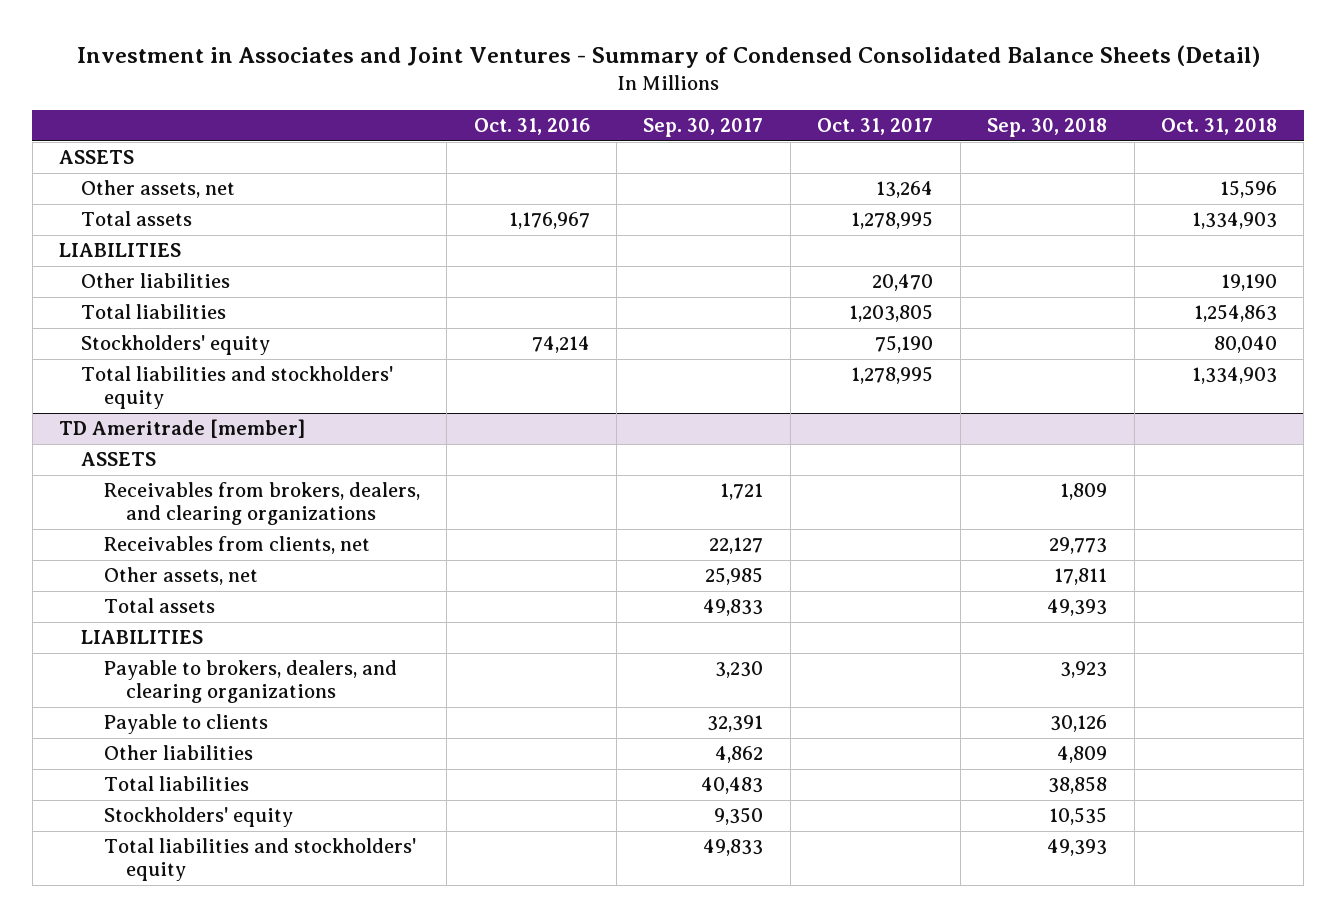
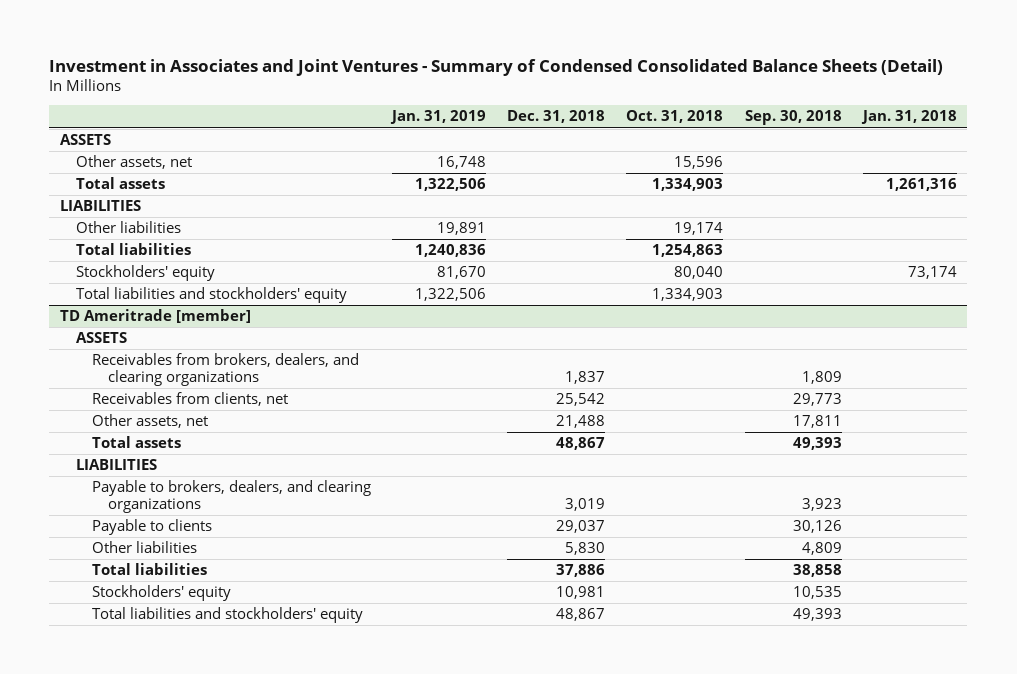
- | Oct. 31, 2016 | Sep. 30, 2017 | Oct. 31, 2017 | Sep. 30, 2018 | Oct. 31, 2018
+ | Jan. 31, 2019 | Dec. 31, 2018 | Oct. 31, 2018 | Sep. 30, 2018 | Jan. 31, 2018
- Other liabilities | | | 20,470 | | 19,190
+ Other liabilities | 19,891 | | 19,174 | |

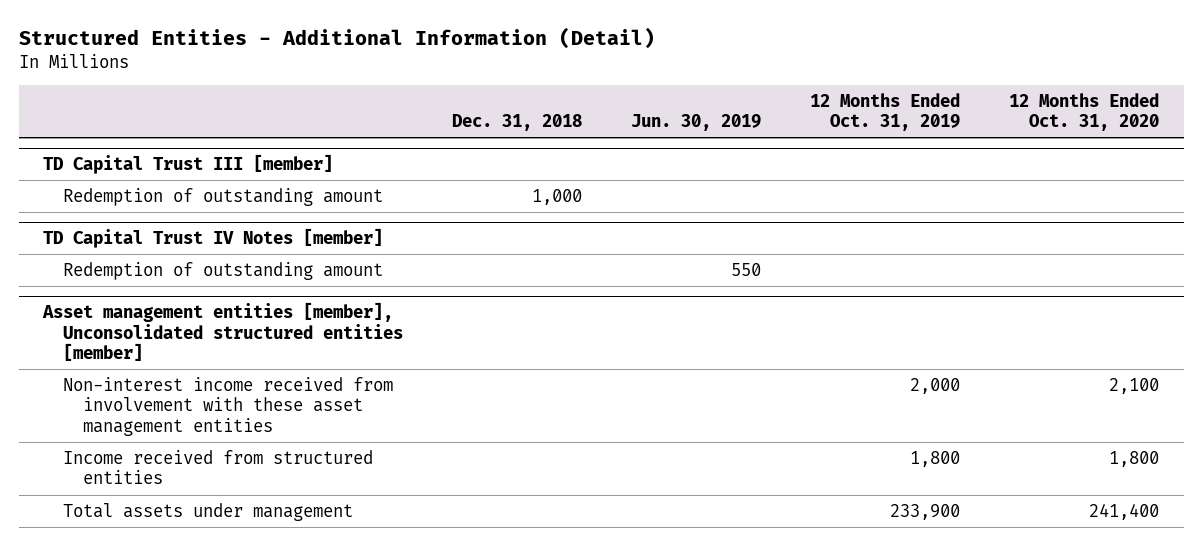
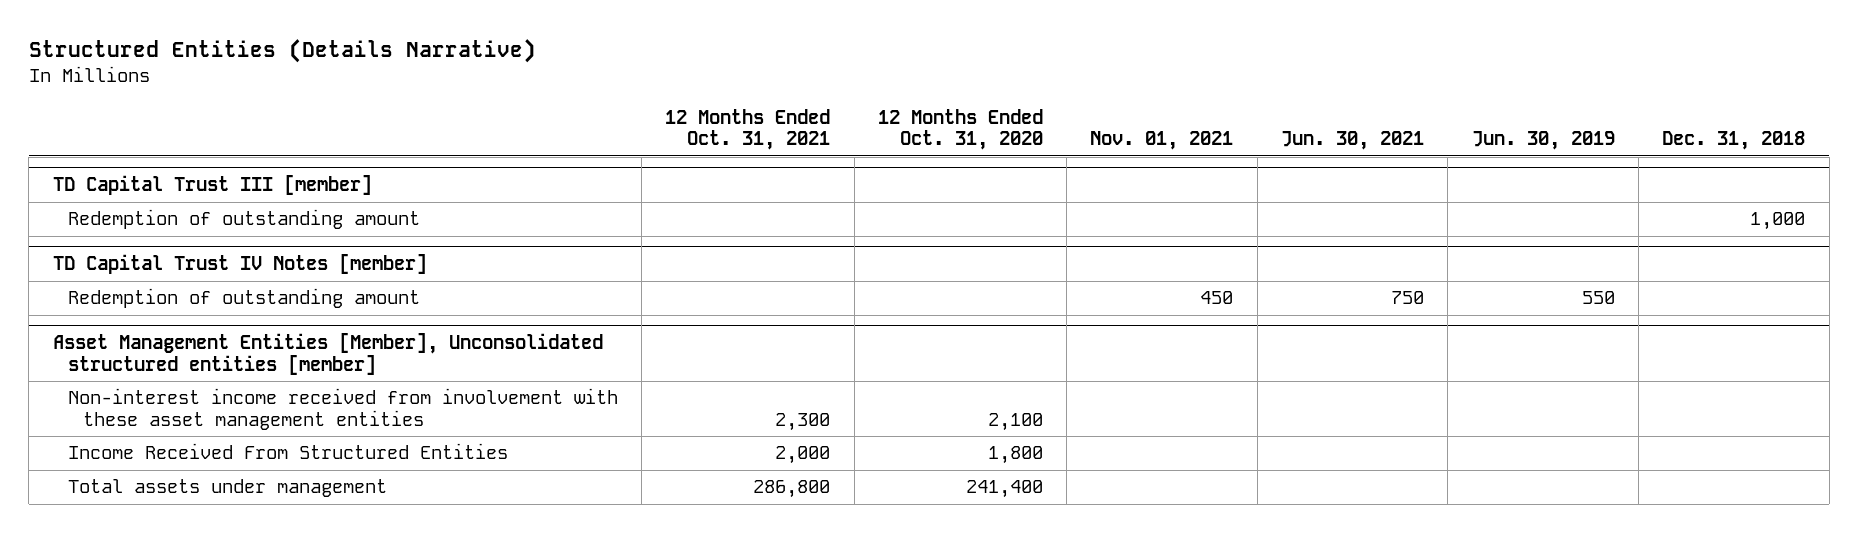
- Structured Entities - Additional Information (Detail)
+ Structured Entities (Details Narrative)
- | Dec. 31, 2018 | Jun. 30, 2019 | 12 Months Ended Oct. 31, 2019 | 12 Months Ended Oct. 31, 2020
+ | 12 Months Ended Oct. 31, 2021 | 12 Months Ended Oct. 31, 2020 | Nov. 01, 2021 | Jun. 30, 2021 | Jun. 30, 2019 | Dec. 31, 2018
- Asset management entities [member], Unconsolidated structured entities [member]
+ Asset Management Entities [Member], Unconsolidated structured entities [member]
- Income received from structured entities | | | 1,800 | 1,800
+ Income Received From Structured Entities | 2,000 | 1,800 | | | |

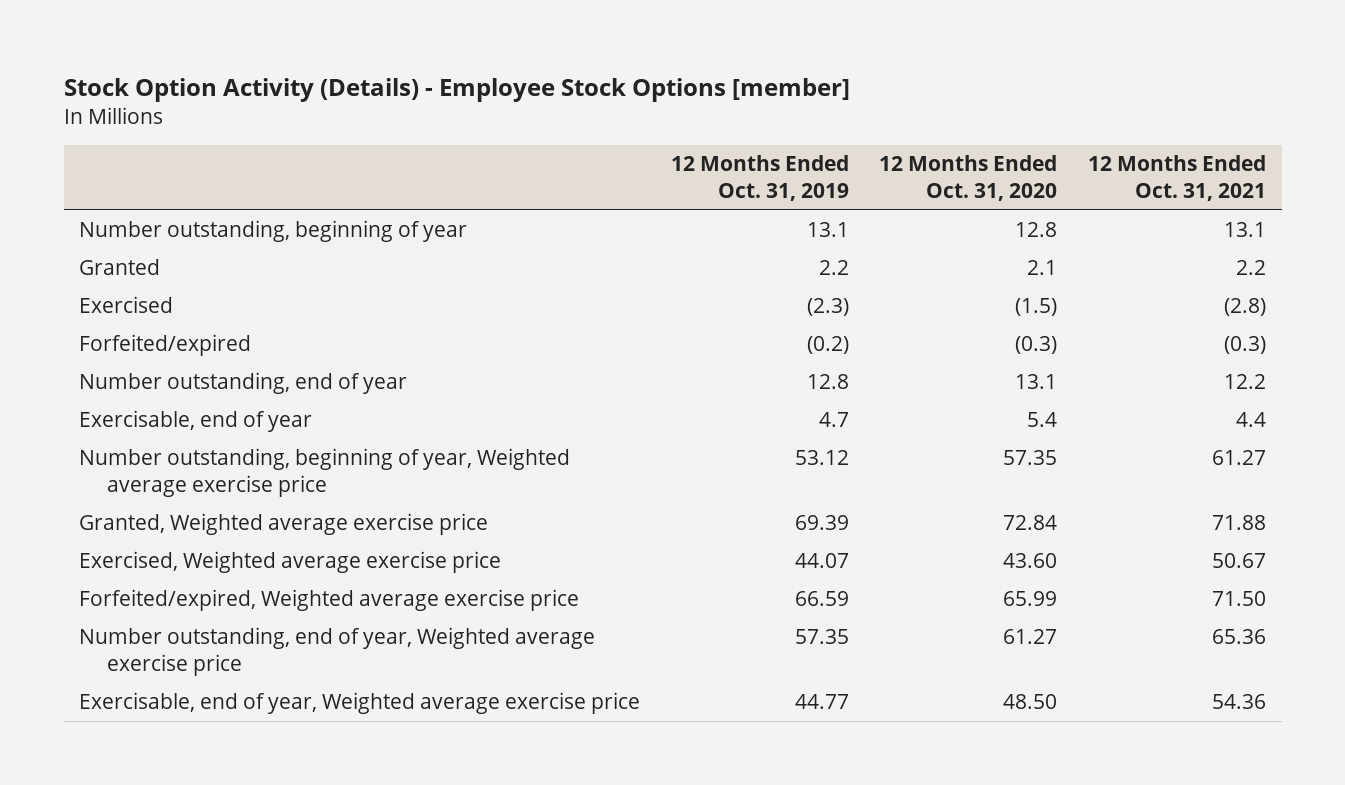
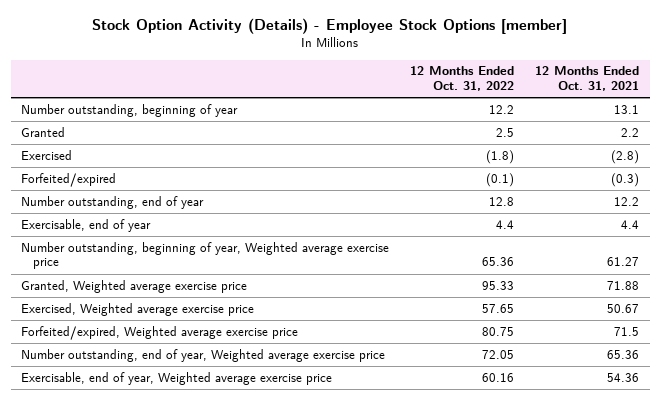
- | 12 Months Ended Oct. 31, 2019 | 12 Months Ended Oct. 31, 2020 | 12 Months Ended Oct. 31, 2021
+ | 12 Months Ended Oct. 31, 2022 | 12 Months Ended Oct. 31, 2021
- Forfeited/expired, Weighted average exercise price | 66.59 | 65.99 | 71.50
+ Forfeited/expired, Weighted average exercise price | 80.75 | 71.5

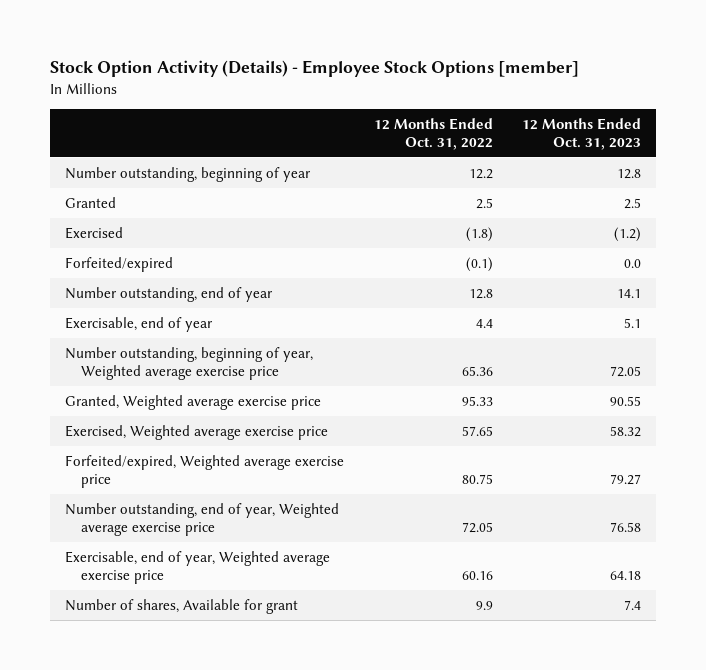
- | 12 Months Ended Oct. 31, 2022 | 12 Months Ended Oct. 31, 2021
+ | 12 Months Ended Oct. 31, 2022 | 12 Months Ended Oct. 31, 2023
+ Number of shares, Available for grant | 9.9 | 7.4

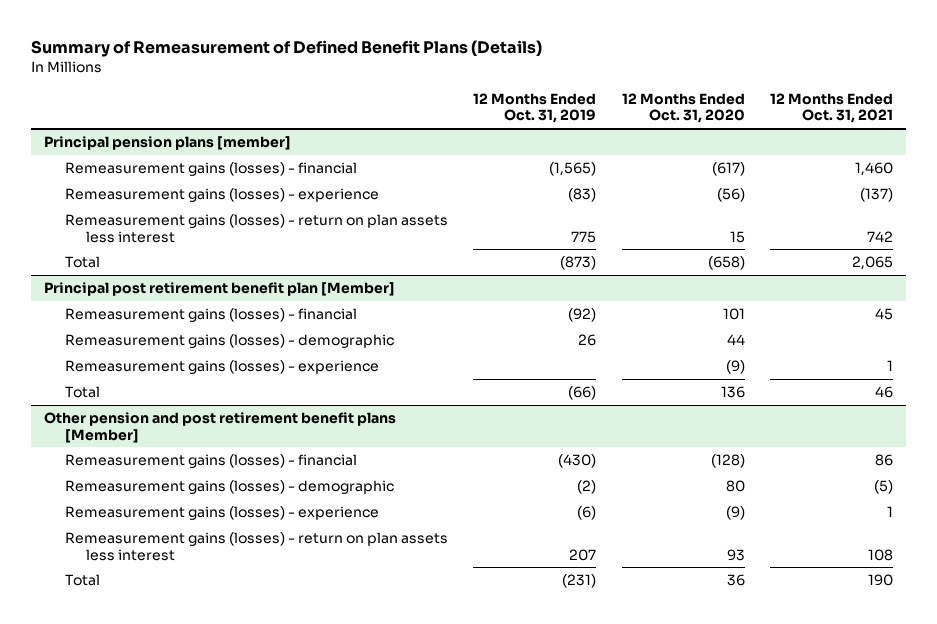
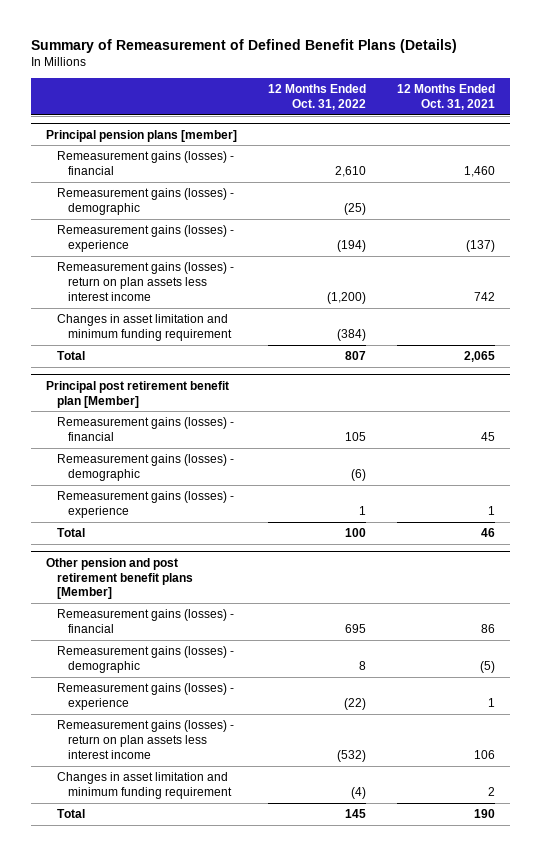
- | 12 Months Ended Oct. 31, 2019 | 12 Months Ended Oct. 31, 2020 | 12 Months Ended Oct. 31, 2021
+ | 12 Months Ended Oct. 31, 2022 | 12 Months Ended Oct. 31, 2021
@ Principal pension plans [member]
+ Remeasurement gains (losses) - demographic | (25) |
- Remeasurement gains (losses) - return on plan assets less interest | 775 | 15 | 742
+ Remeasurement gains (losses) - return on plan assets less interest income | (1,200) | 742
+ Changes in asset limitation and minimum funding requirement | (384) |
@ Other pension and post retirement benefit plans [Member]
- Remeasurement gains (losses) - return on plan assets less interest | 207 | 93 | 108
+ Remeasurement gains (losses) - return on plan assets less interest income | (532) | 106
+ Changes in asset limitation and minimum funding requirement | (4) | 2

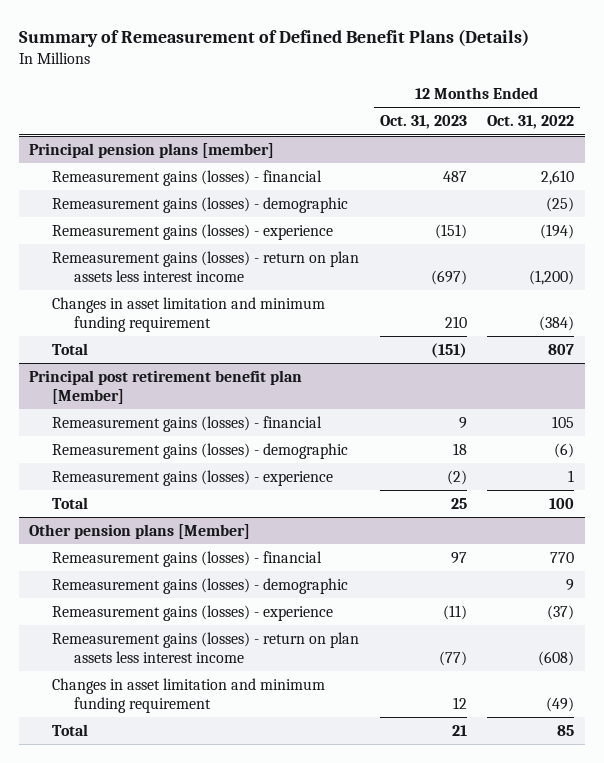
- | 12 Months Ended Oct. 31, 2022 | 12 Months Ended Oct. 31, 2021
+ | 12 Months Ended Oct. 31, 2023 | 12 Months Ended Oct. 31, 2022
- Other pension and post retirement benefit plans [Member]
- Remeasurement gains (losses) - financial | 695 | 86
- Remeasurement gains (losses) - demographic | 8 | (5)
- Remeasurement gains (losses) - experience | (22) | 1
- Remeasurement gains (losses) - return on plan assets less interest income | (532) | 106
- Changes in asset limitation and minimum funding requirement | (4) | 2
- Total | 145 | 190
+ Other pension plans [Member]
+ Remeasurement gains (losses) - financial | 97 | 770
+ Remeasurement gains (losses) - demographic | | 9
+ Remeasurement gains (losses) - experience | (11) | (37)
+ Remeasurement gains (losses) - return on plan assets less interest income | (77) | (608)
+ Changes in asset limitation and minimum funding requirement | 12 | (49)
+ Total | 21 | 85

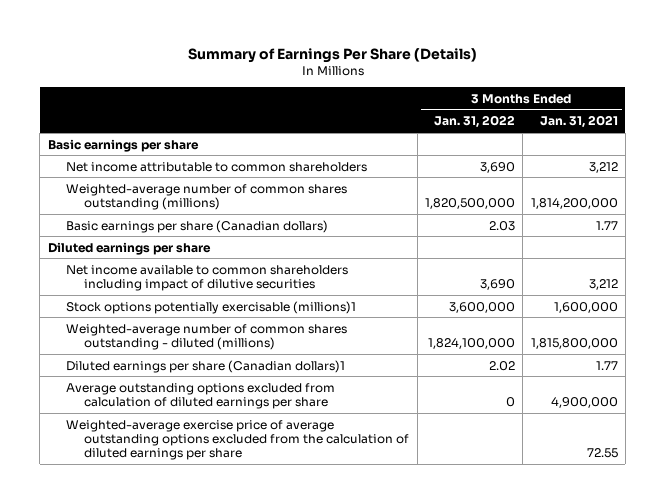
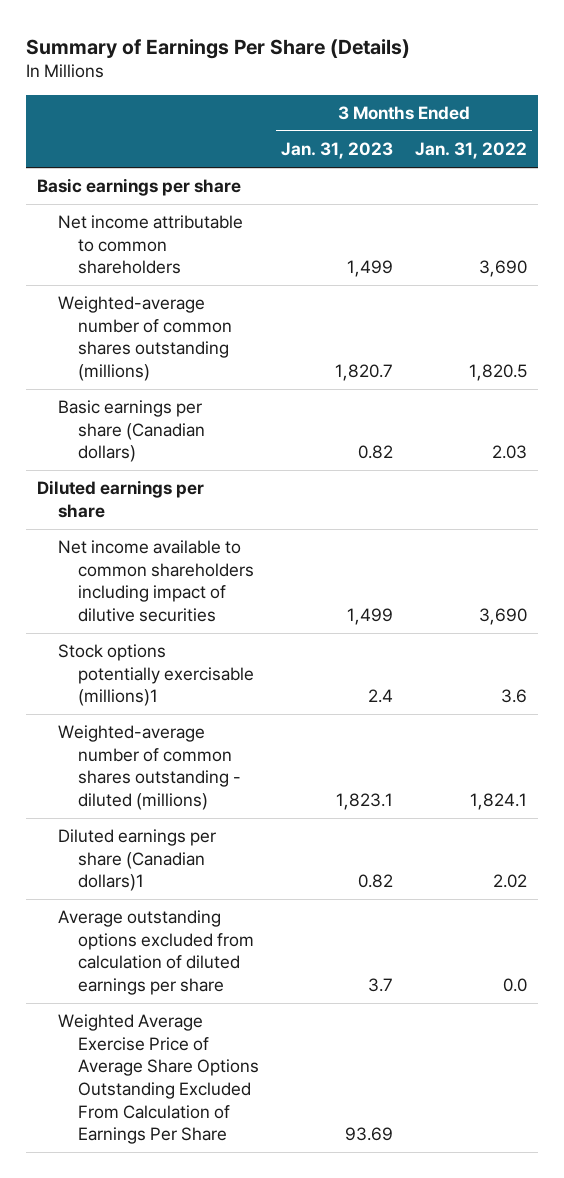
- | 3 Months Ended Jan. 31, 2022 | 3 Months Ended Jan. 31, 2021
+ | 3 Months Ended Jan. 31, 2023 | 3 Months Ended Jan. 31, 2022
- Weighted-average number of common shares outstanding (millions) | 1,820,500,000 | 1,814,200,000
+ Weighted-average number of common shares outstanding (millions) | 1,820.7 | 1,820.5
- Stock options potentially exercisable (millions)1 | 3,600,000 | 1,600,000
- Weighted-average number of common shares outstanding - diluted (millions) | 1,824,100,000 | 1,815,800,000
+ Stock options potentially exercisable (millions)1 | 2.4 | 3.6
+ Weighted-average number of common shares outstanding - diluted (millions) | 1,823.1 | 1,824.1
- Average outstanding options excluded from calculation of diluted earnings per share | 0 | 4,900,000
- Weighted-average exercise price of average outstanding options excluded from the calculation of diluted earnings per share | | 72.55
+ Average outstanding options excluded from calculation of diluted earnings per share | 3.7 | 0.0
+ Weighted Average Exercise Price of Average Share Options Outstanding Excluded From Calculation of Earnings Per Share | 93.69 |

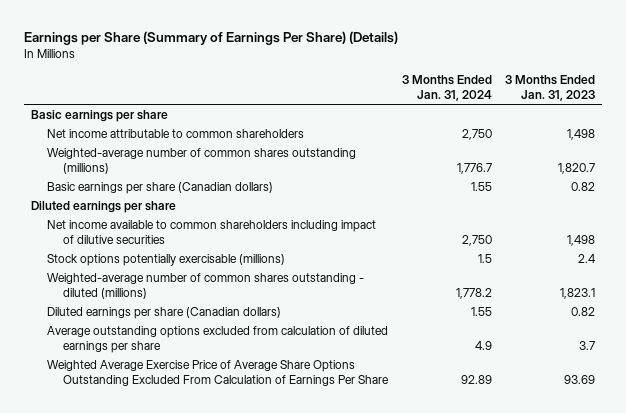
- Summary of Earnings Per Share (Details)
+ Earnings per Share (Summary of Earnings Per Share) (Details)
- | 3 Months Ended Jan. 31, 2023 | 3 Months Ended Jan. 31, 2022
+ | 3 Months Ended Jan. 31, 2024 | 3 Months Ended Jan. 31, 2023
- Net income attributable to common shareholders | 1,499 | 3,690
+ Net income attributable to common shareholders | 2,750 | 1,498
- Net income available to common shareholders including impact of dilutive securities | 1,499 | 3,690
- Stock options potentially exercisable (millions)1 | 2.4 | 3.6
+ Net income available to common shareholders including impact of dilutive securities | 2,750 | 1,498
+ Stock options potentially exercisable (millions) | 1.5 | 2.4
- Diluted earnings per share (Canadian dollars)1 | 0.82 | 2.02
+ Diluted earnings per share (Canadian dollars) | 1.55 | 0.82

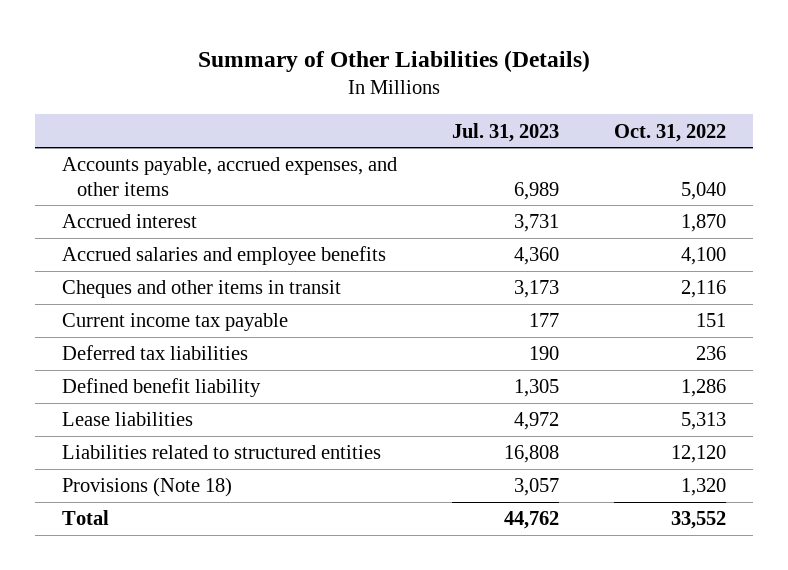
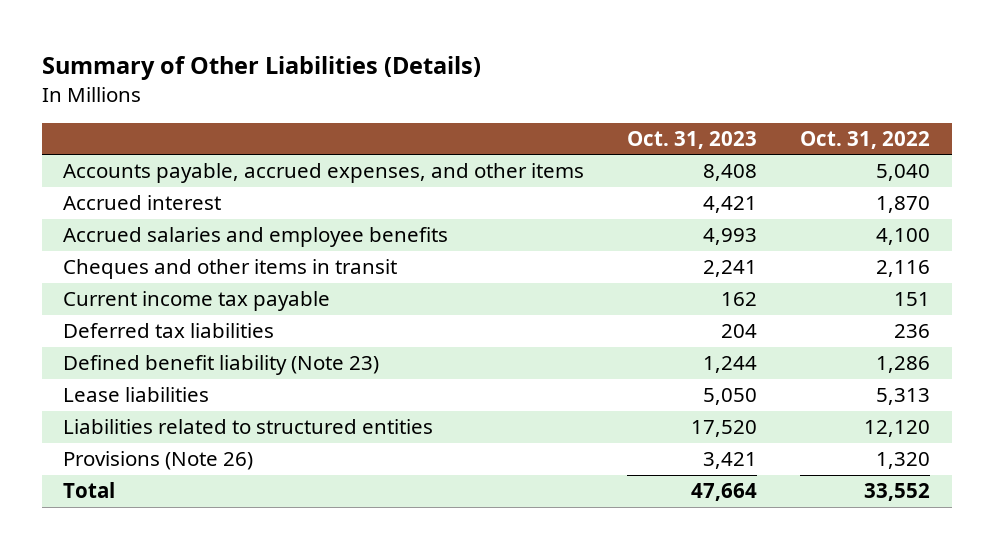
- | Jul. 31, 2023 | Oct. 31, 2022
+ | Oct. 31, 2023 | Oct. 31, 2022
- Defined benefit liability | 1,305 | 1,286
+ Defined benefit liability (Note 23) | 1,244 | 1,286
- Provisions (Note 18) | 3,057 | 1,320
+ Provisions (Note 26) | 3,421 | 1,320

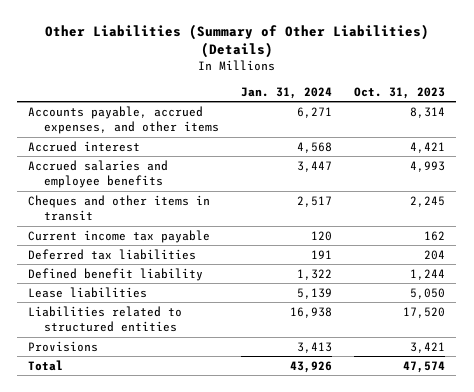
- Summary of Other Liabilities (Details)
+ Other Liabilities (Summary of Other Liabilities) (Details)
- | Oct. 31, 2023 | Oct. 31, 2022
+ | Jan. 31, 2024 | Oct. 31, 2023
- Accounts payable, accrued expenses, and other items | 8,408 | 5,040
+ Accounts payable, accrued expenses, and other items | 6,271 | 8,314
- Cheques and other items in transit | 2,241 | 2,116
+ Cheques and other items in transit | 2,517 | 2,245
- Defined benefit liability (Note 23) | 1,244 | 1,286
+ Defined benefit liability | 1,322 | 1,244
- Provisions (Note 26) | 3,421 | 1,320
- Total | 47,664 | 33,552
+ Provisions | 3,413 | 3,421
+ Total | 43,926 | 47,574

